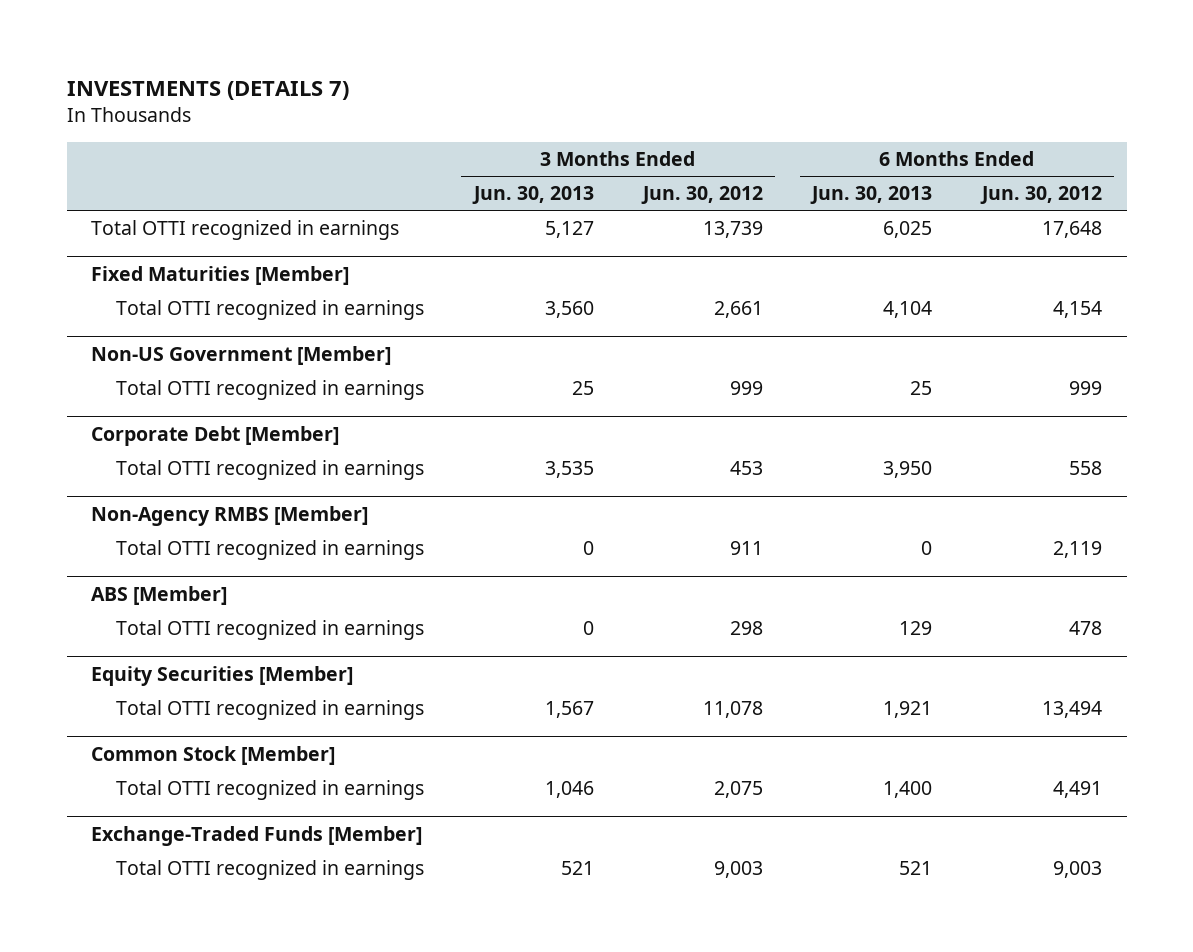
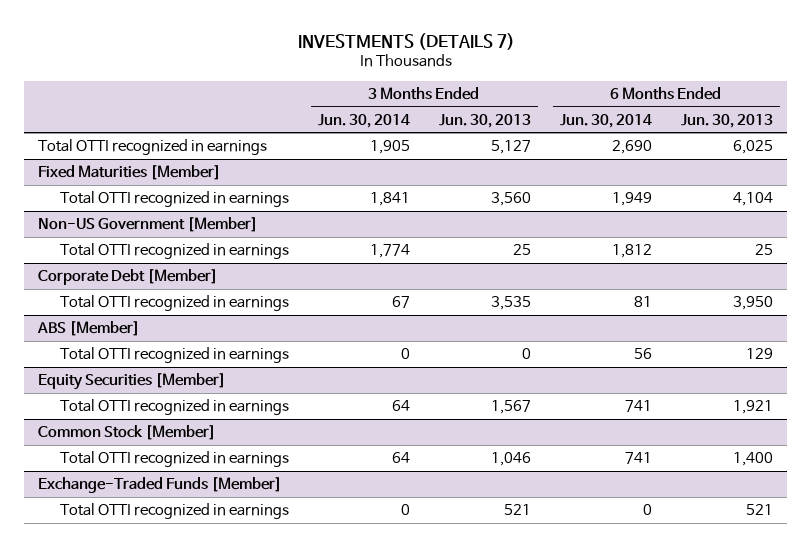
- | 3 Months Ended Jun. 30, 2013 | 3 Months Ended Jun. 30, 2012 | 6 Months Ended Jun. 30, 2013 | 6 Months Ended Jun. 30, 2012
+ | 3 Months Ended Jun. 30, 2014 | 3 Months Ended Jun. 30, 2013 | 6 Months Ended Jun. 30, 2014 | 6 Months Ended Jun. 30, 2013
- Non-Agency RMBS [Member]
- Total OTTI recognized in earnings | 0 | 911 | 0 | 2,119

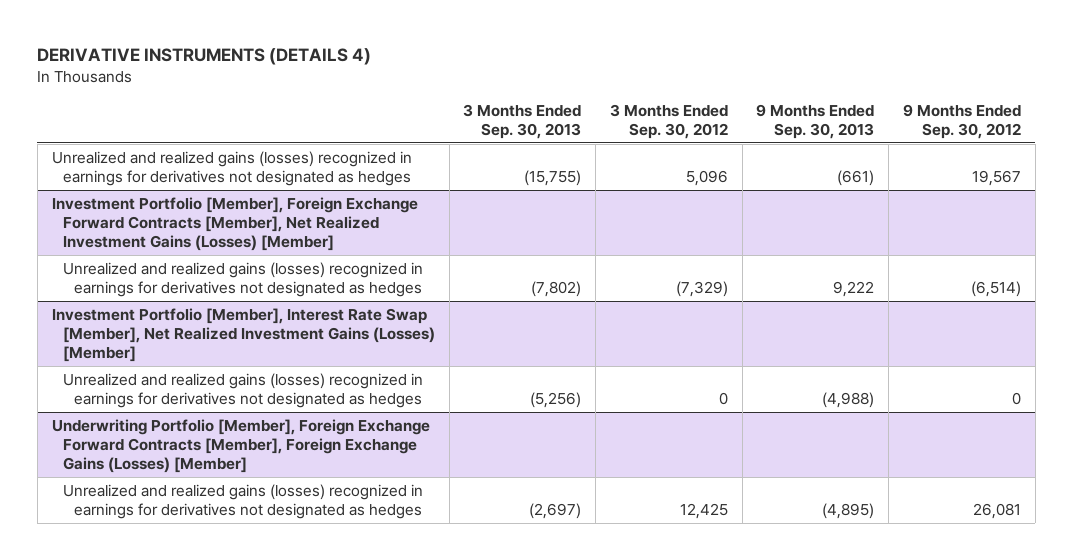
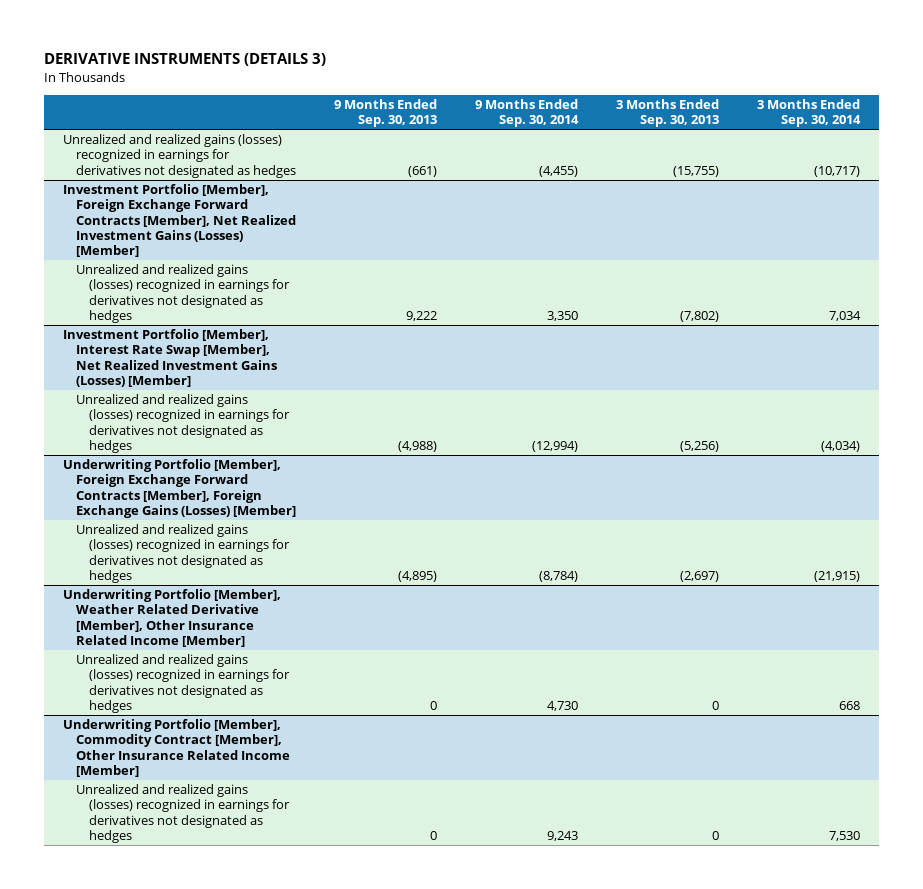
- DERIVATIVE INSTRUMENTS (DETAILS 4)
+ DERIVATIVE INSTRUMENTS (DETAILS 3)
- | 3 Months Ended Sep. 30, 2013 | 3 Months Ended Sep. 30, 2012 | 9 Months Ended Sep. 30, 2013 | 9 Months Ended Sep. 30, 2012
+ | 9 Months Ended Sep. 30, 2013 | 9 Months Ended Sep. 30, 2014 | 3 Months Ended Sep. 30, 2013 | 3 Months Ended Sep. 30, 2014
+ Underwriting Portfolio [Member], Weather Related Derivative [Member], Other Insurance Related Income [Member]
+ Unrealized and realized gains (losses) recognized in earnings for derivatives not designated as hedges | 0 | 4,730 | 0 | 668
+ Underwriting Portfolio [Member], Commodity Contract [Member], Other Insurance Related Income [Member]
+ Unrealized and realized gains (losses) recognized in earnings for derivatives not designated as hedges | 0 | 9,243 | 0 | 7,530

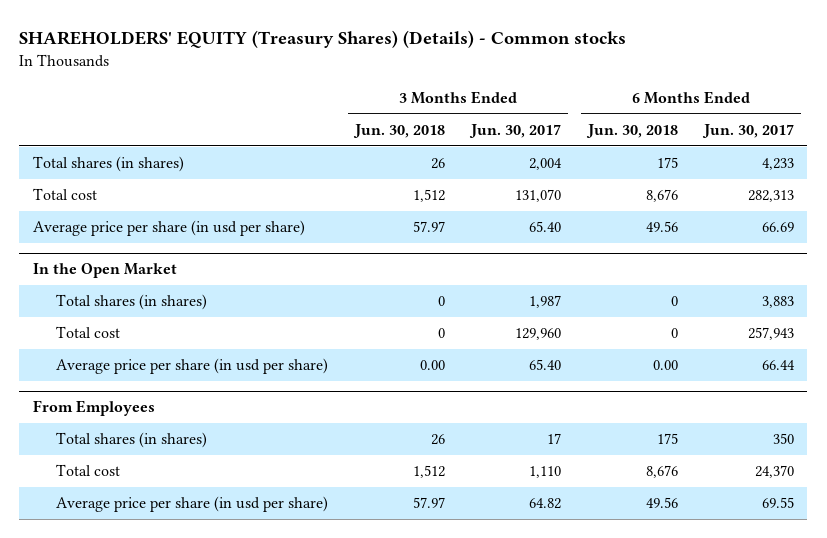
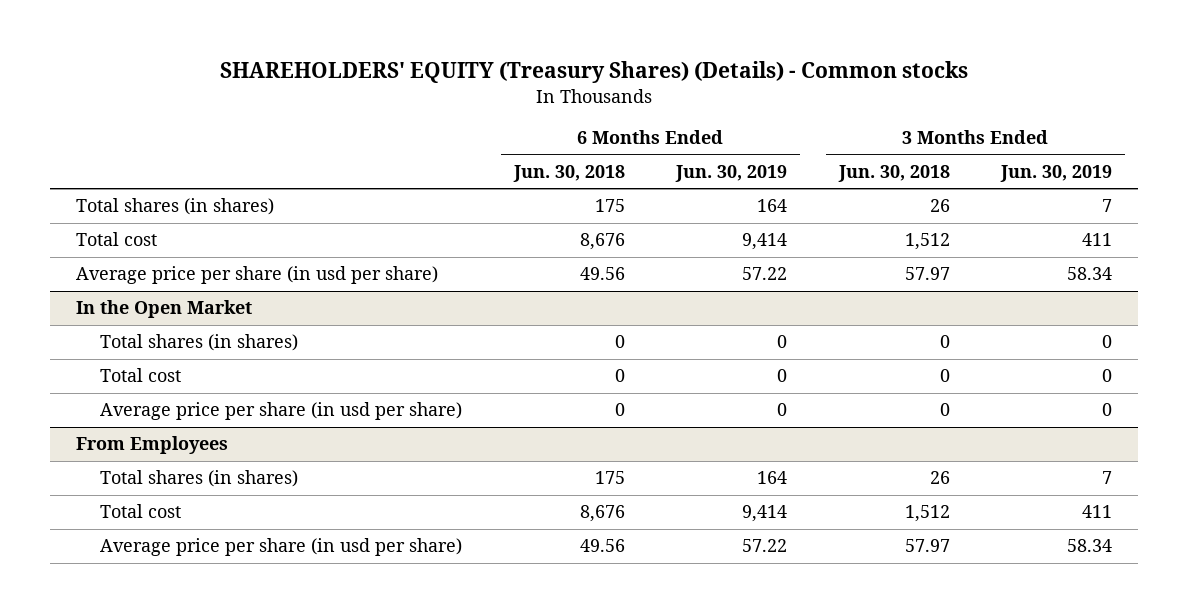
- | 3 Months Ended Jun. 30, 2018 | 3 Months Ended Jun. 30, 2017 | 6 Months Ended Jun. 30, 2018 | 6 Months Ended Jun. 30, 2017
+ | 6 Months Ended Jun. 30, 2018 | 6 Months Ended Jun. 30, 2019 | 3 Months Ended Jun. 30, 2018 | 3 Months Ended Jun. 30, 2019
@ In the Open Market
- Average price per share (in usd per share) | 0.00 | 65.40 | 0.00 | 66.44
+ Average price per share (in usd per share) | 0 | 0 | 0 | 0

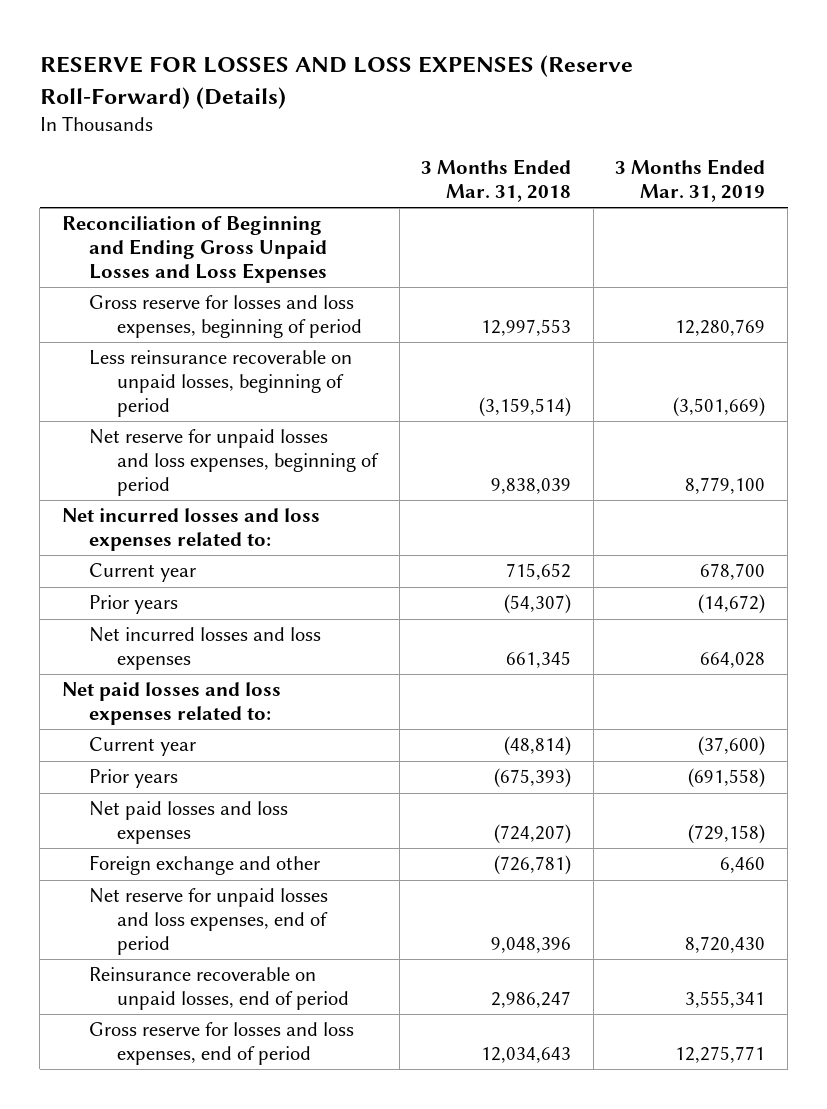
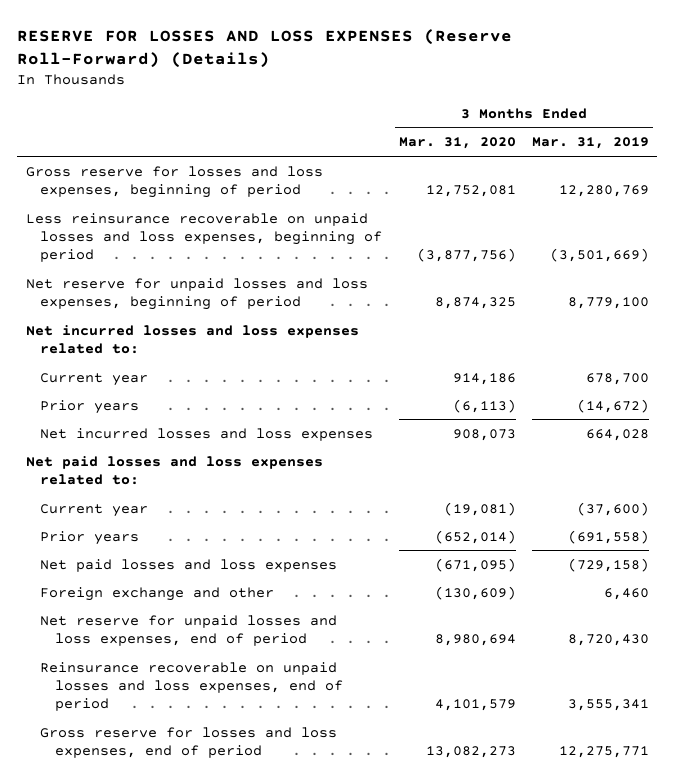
- | 3 Months Ended Mar. 31, 2018 | 3 Months Ended Mar. 31, 2019
+ | 3 Months Ended Mar. 31, 2020 | 3 Months Ended Mar. 31, 2019
- Reconciliation of Beginning and Ending Gross Unpaid Losses and Loss Expenses
- Less reinsurance recoverable on unpaid losses, beginning of period | (3,159,514) | (3,501,669)
+ Less reinsurance recoverable on unpaid losses and loss expenses, beginning of period | (3,877,756) | (3,501,669)
- Reinsurance recoverable on unpaid losses, end of period | 2,986,247 | 3,555,341
+ Reinsurance recoverable on unpaid losses and loss expenses, end of period | 4,101,579 | 3,555,341

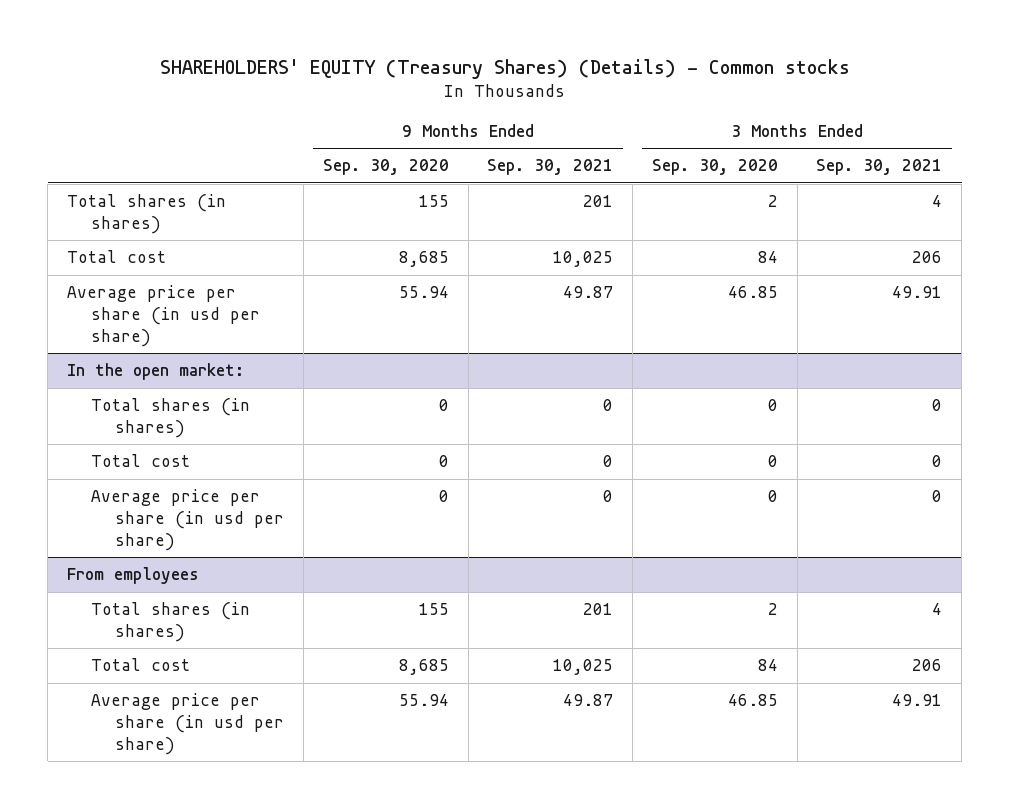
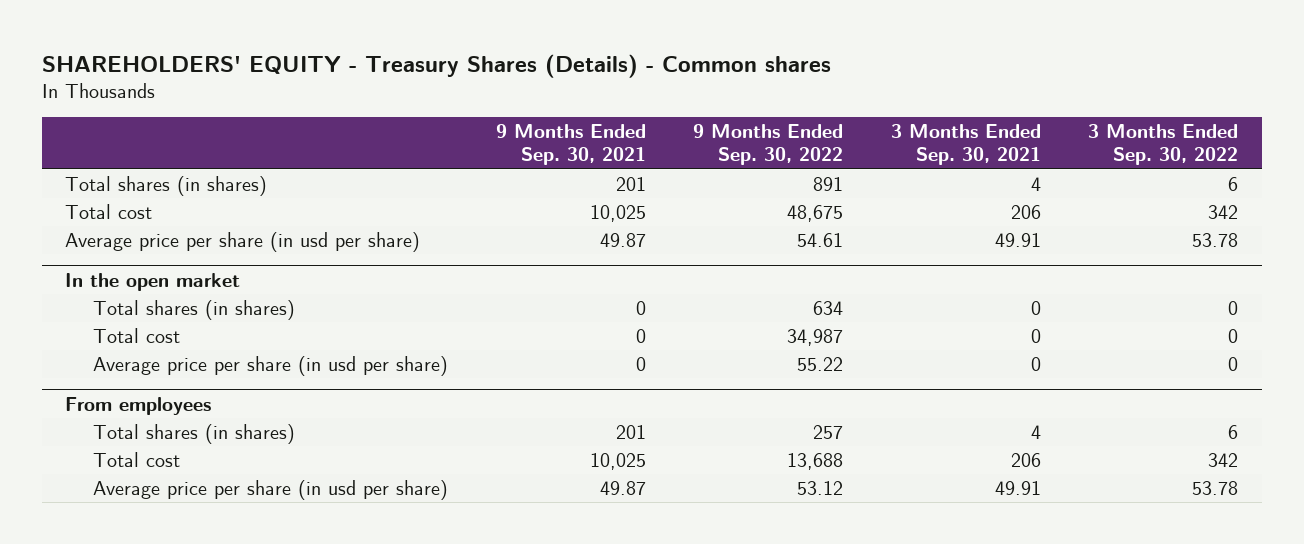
- SHAREHOLDERS' EQUITY (Treasury Shares) (Details) - Common stocks
+ SHAREHOLDERS' EQUITY - Treasury Shares (Details) - Common shares
- | 9 Months Ended Sep. 30, 2020 | 9 Months Ended Sep. 30, 2021 | 3 Months Ended Sep. 30, 2020 | 3 Months Ended Sep. 30, 2021
+ | 9 Months Ended Sep. 30, 2021 | 9 Months Ended Sep. 30, 2022 | 3 Months Ended Sep. 30, 2021 | 3 Months Ended Sep. 30, 2022
- In the open market:
+ In the open market

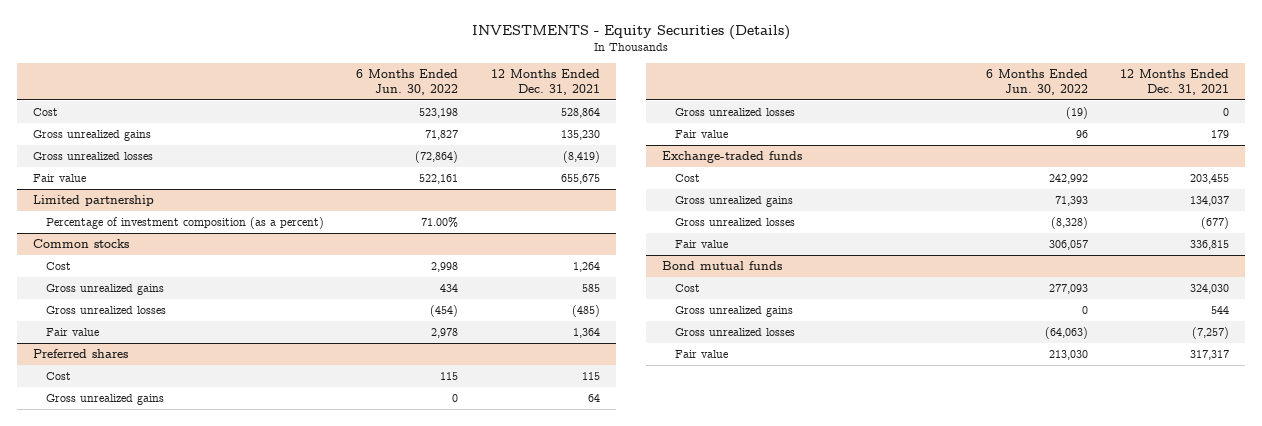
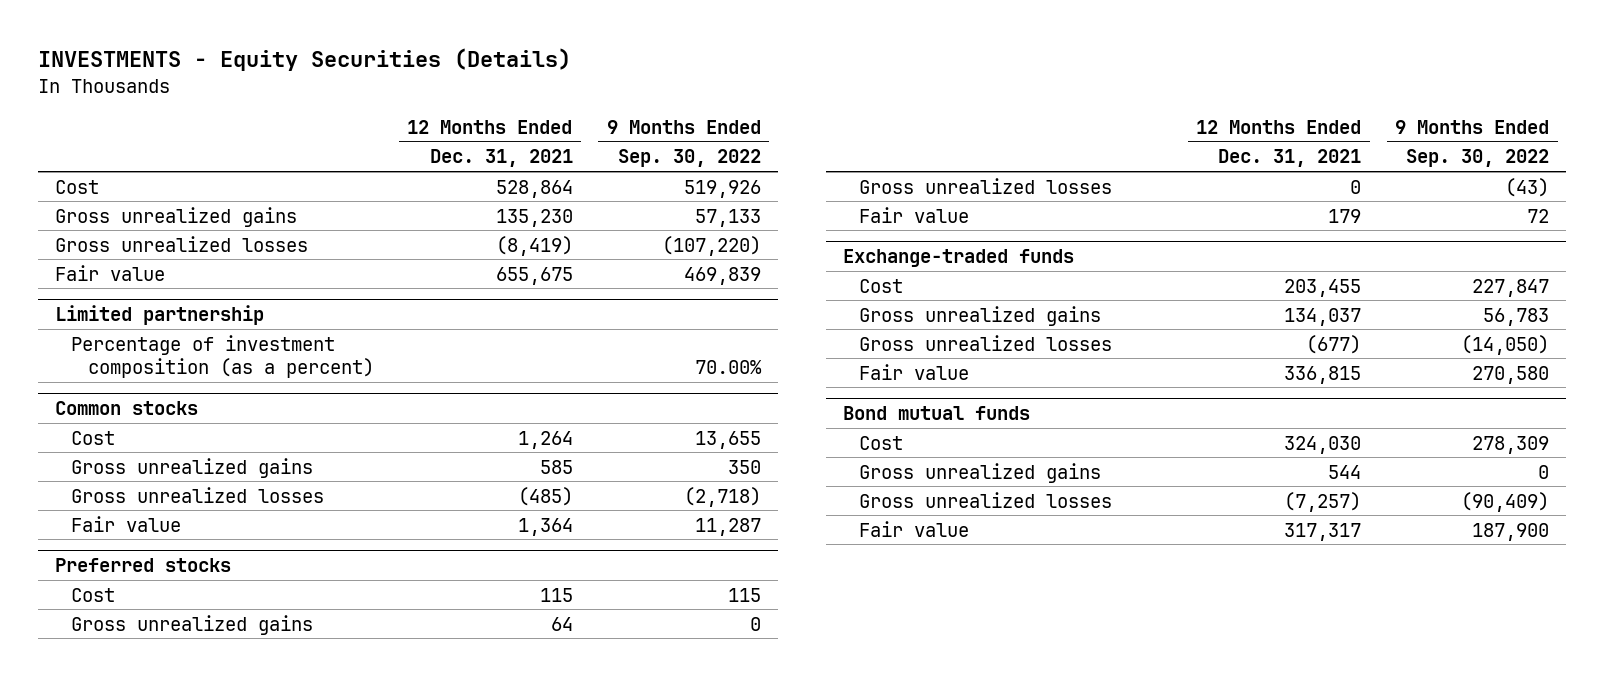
- | 6 Months Ended Jun. 30, 2022 | 12 Months Ended Dec. 31, 2021
+ | 12 Months Ended Dec. 31, 2021 | 9 Months Ended Sep. 30, 2022
- Preferred shares
+ Preferred stocks

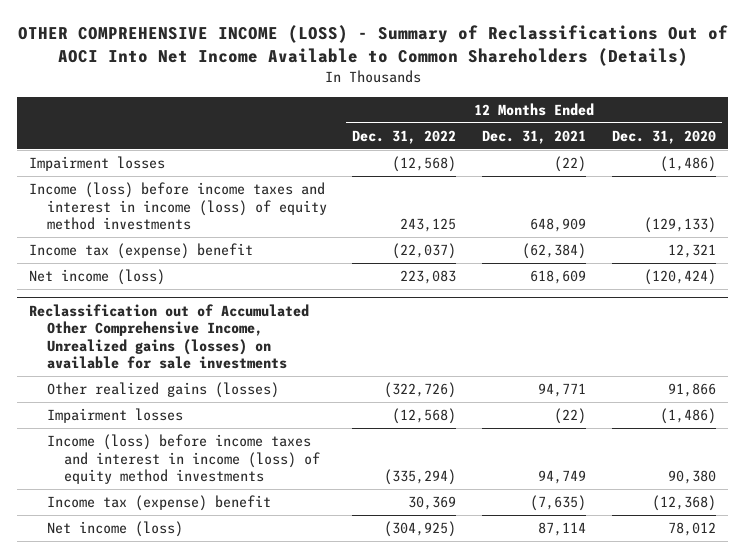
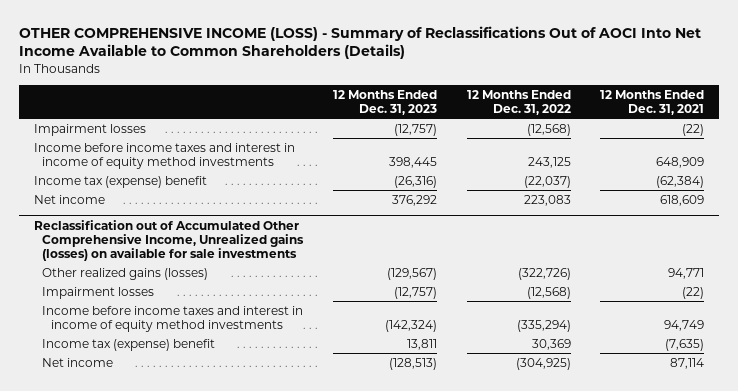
- | 12 Months Ended Dec. 31, 2022 | 12 Months Ended Dec. 31, 2021 | 12 Months Ended Dec. 31, 2020
+ | 12 Months Ended Dec. 31, 2023 | 12 Months Ended Dec. 31, 2022 | 12 Months Ended Dec. 31, 2021
- Income (loss) before income taxes and interest in income (loss) of equity method investments | 243,125 | 648,909 | (129,133)
+ Income before income taxes and interest in income of equity method investments | 398,445 | 243,125 | 648,909
- Net income (loss) | 223,083 | 618,609 | (120,424)
+ Net income | 376,292 | 223,083 | 618,609
@ Reclassification out of Accumulated Other Comprehensive Income, Unrealized gains (losses) on available for sale investments
- Income (loss) before income taxes and interest in income (loss) of equity method investments | (335,294) | 94,749 | 90,380
+ Income before income taxes and interest in income of equity method investments | (142,324) | (335,294) | 94,749
- Net income (loss) | (304,925) | 87,114 | 78,012
+ Net income | (128,513) | (304,925) | 87,114

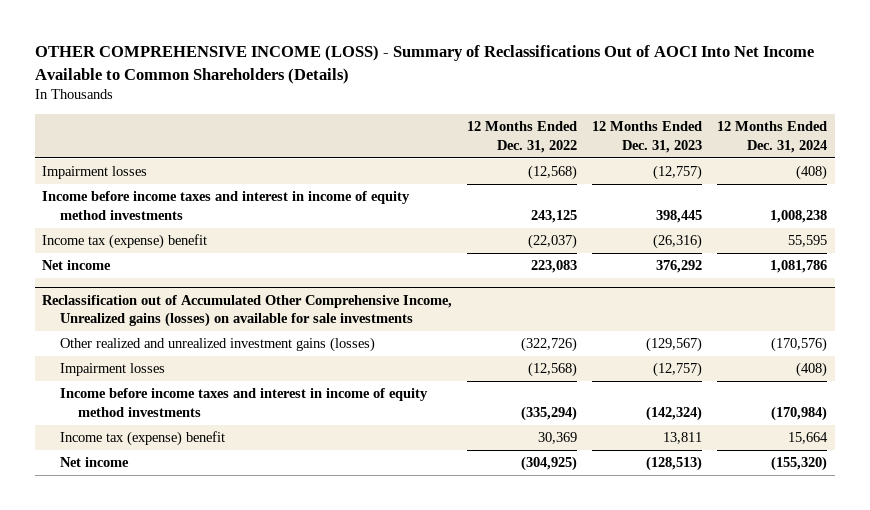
- | 12 Months Ended Dec. 31, 2023 | 12 Months Ended Dec. 31, 2022 | 12 Months Ended Dec. 31, 2021
+ | 12 Months Ended Dec. 31, 2022 | 12 Months Ended Dec. 31, 2023 | 12 Months Ended Dec. 31, 2024
@ Reclassification out of Accumulated Other Comprehensive Income, Unrealized gains (losses) on available for sale investments
- Other realized gains (losses) | (129,567) | (322,726) | 94,771
+ Other realized and unrealized investment gains (losses) | (322,726) | (129,567) | (170,576)

